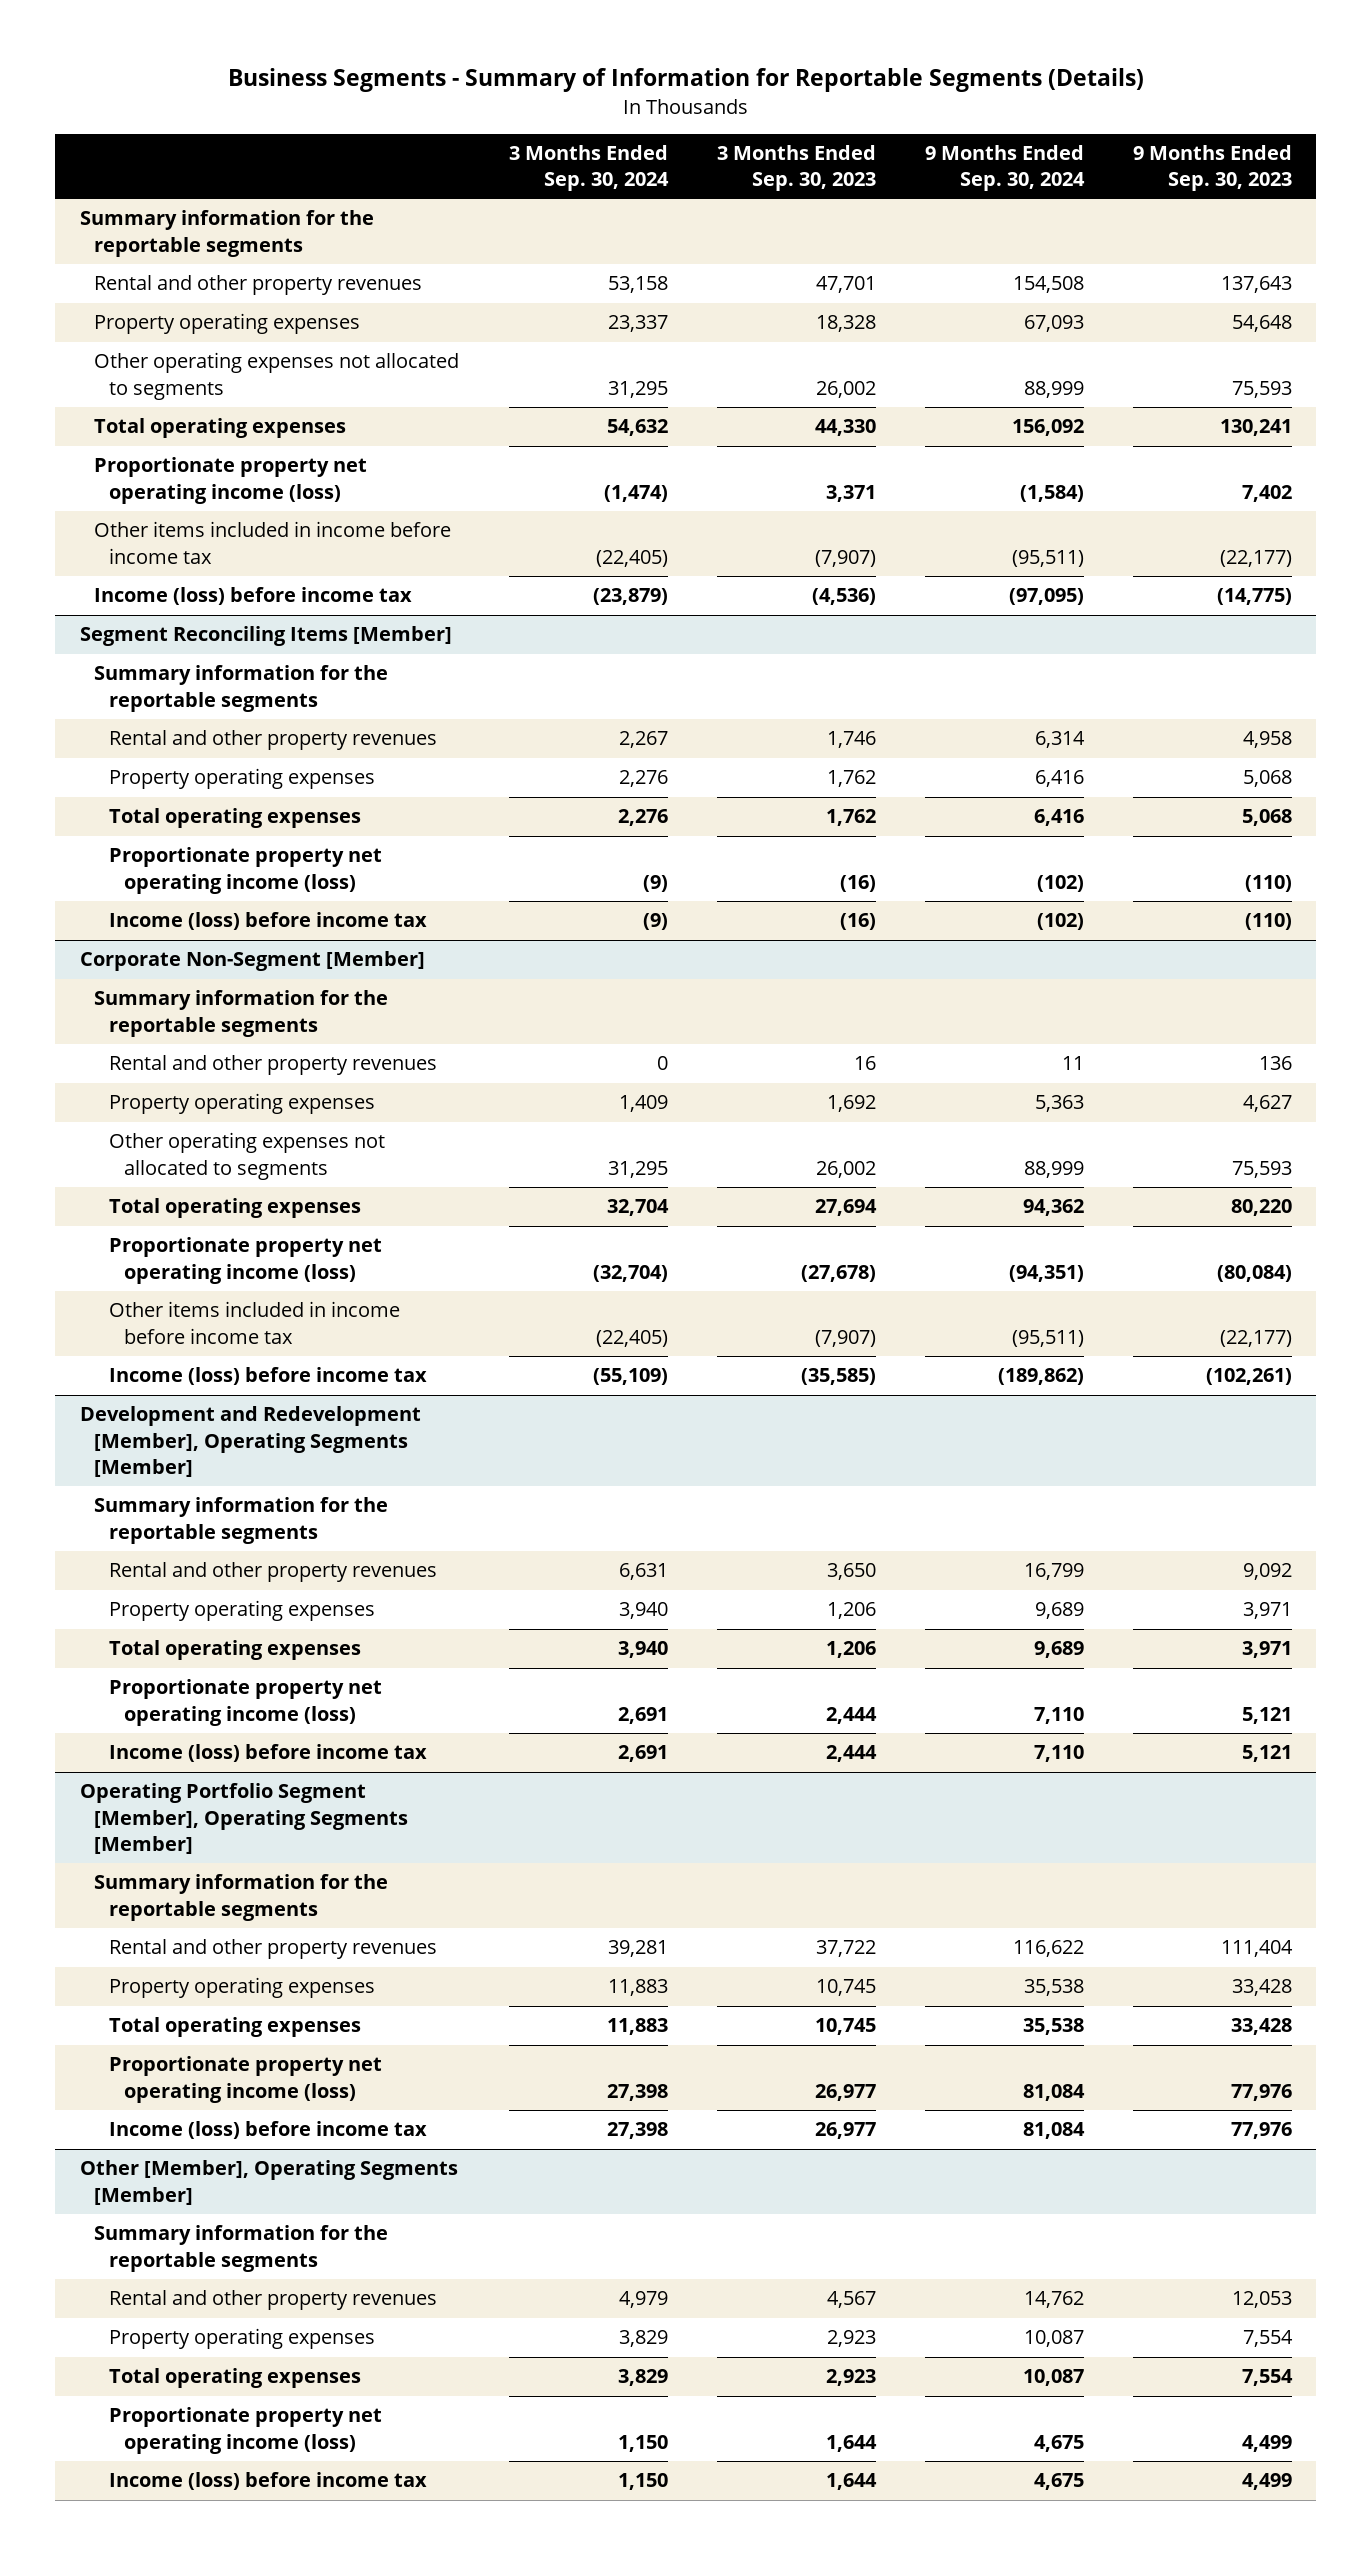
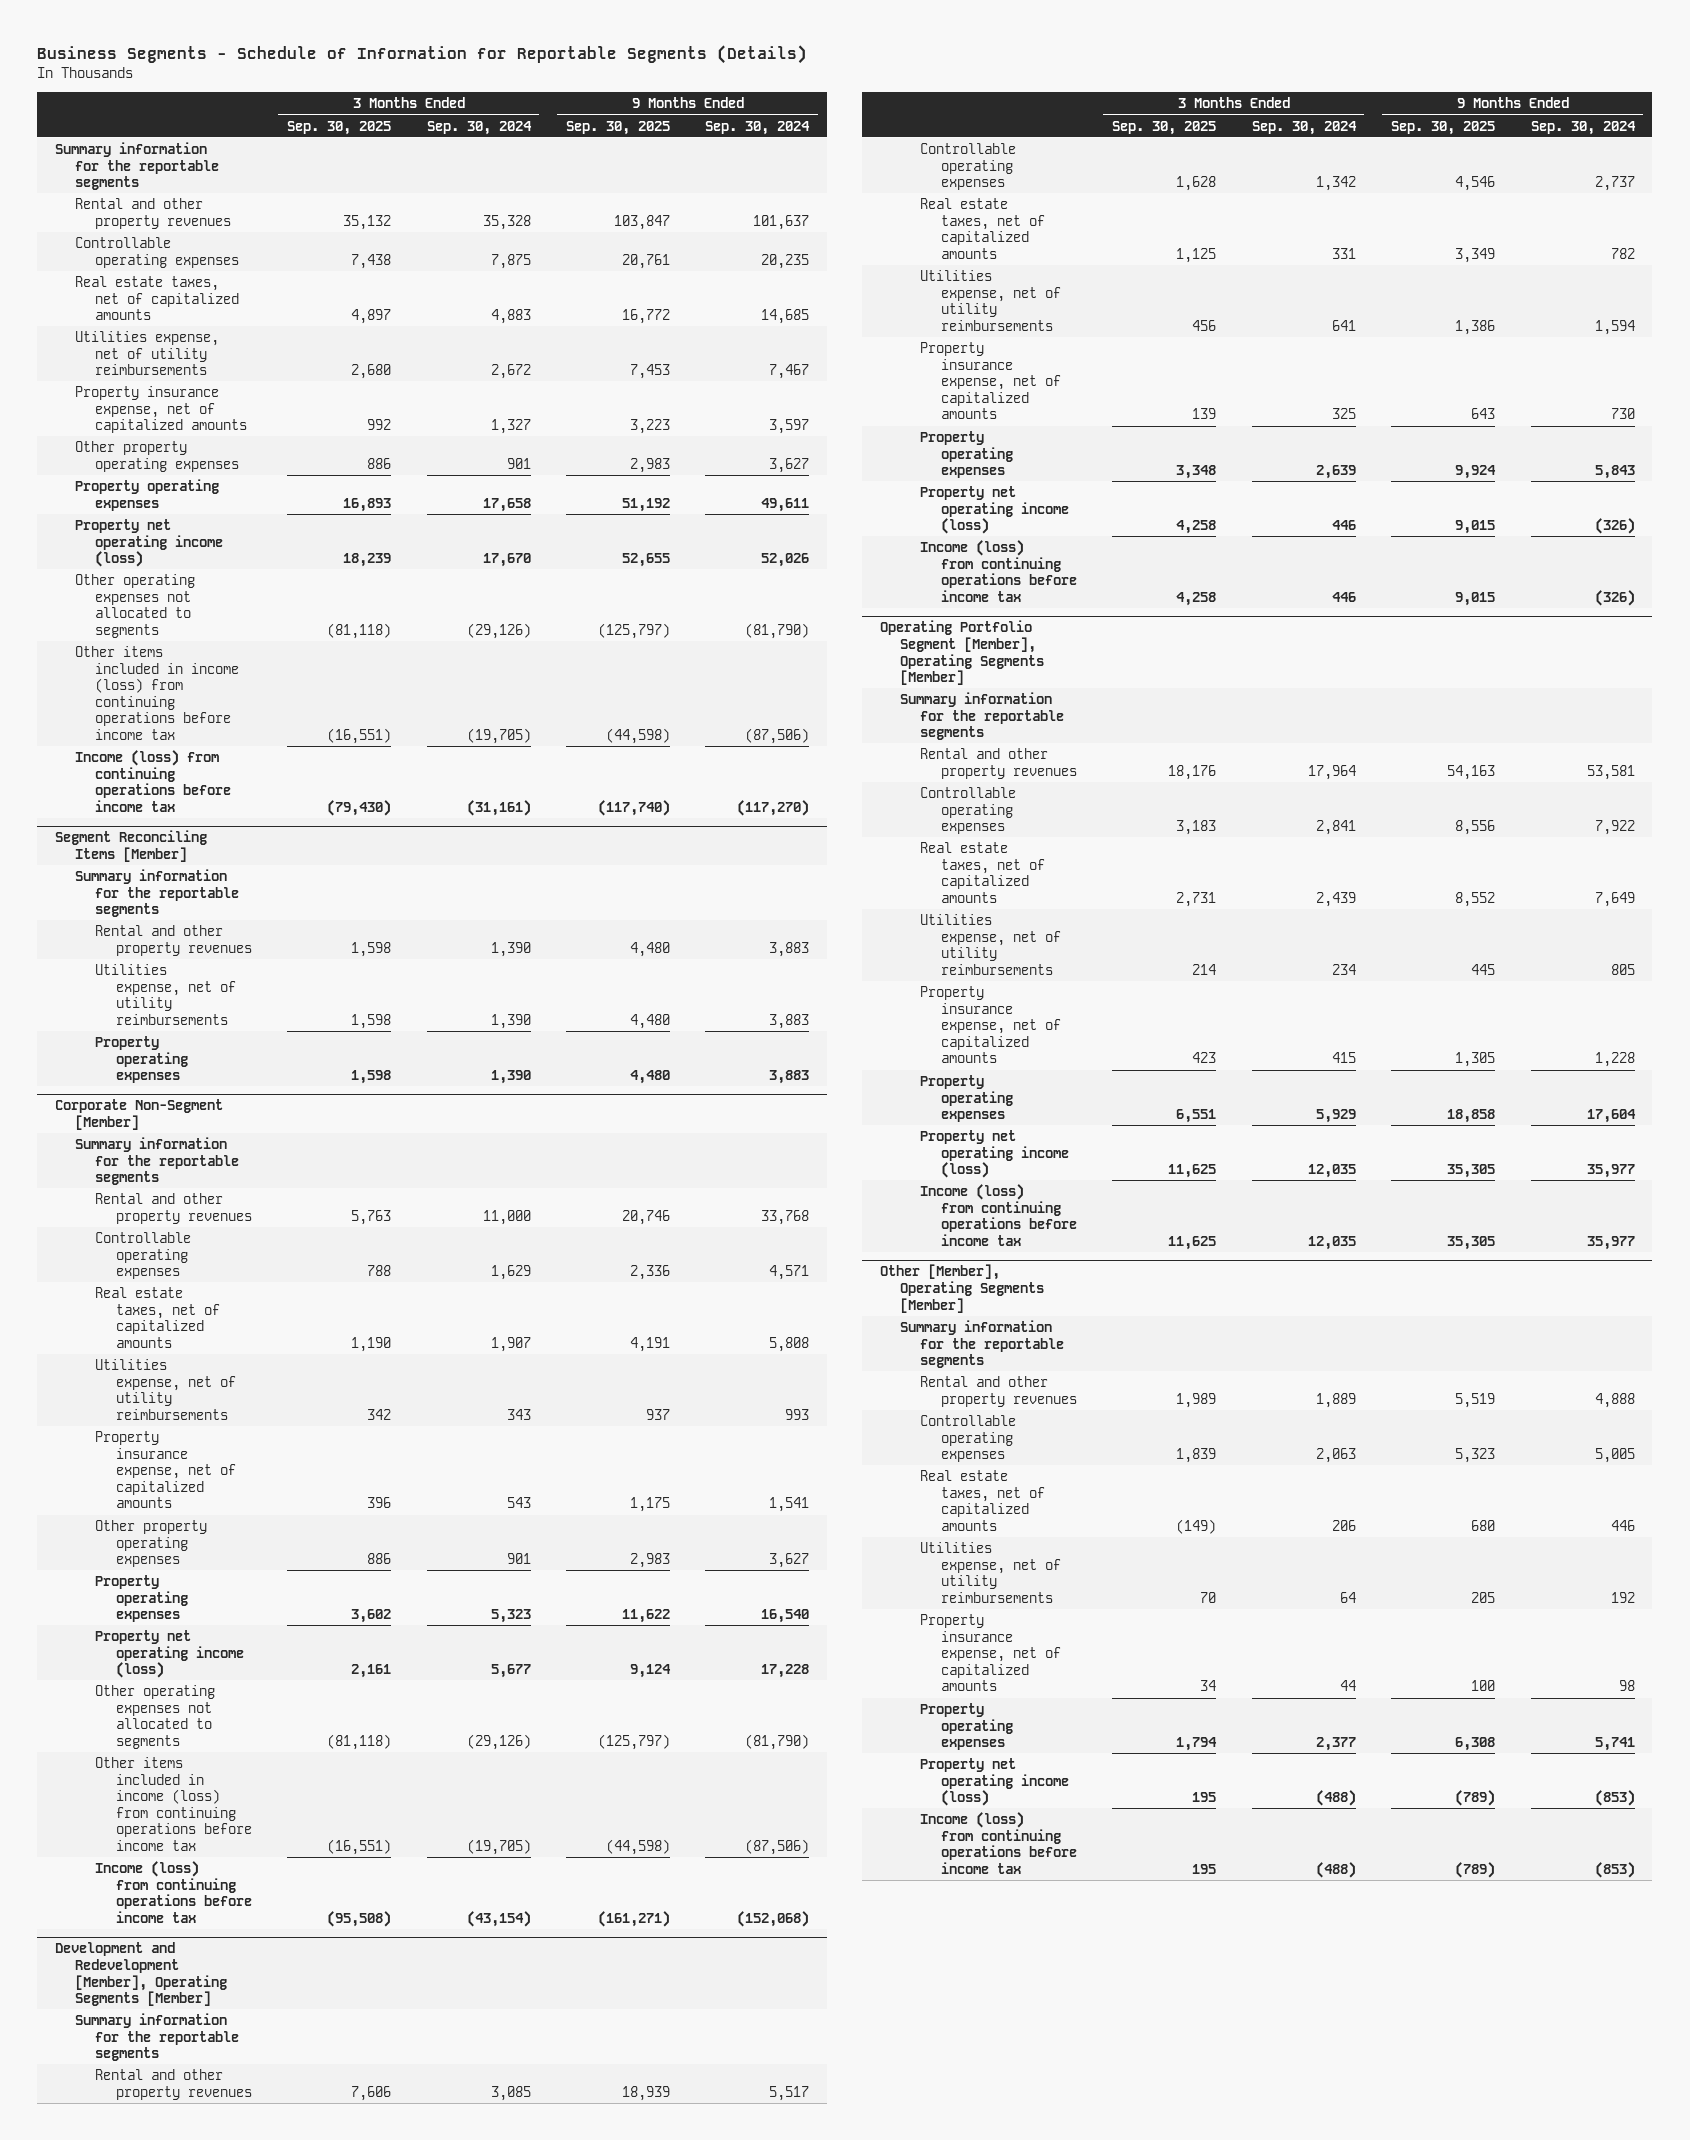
- Business Segments - Summary of Information for Reportable Segments (Details)
+ Business Segments - Schedule of Information for Reportable Segments (Details)
- | 3 Months Ended Sep. 30, 2024 | 3 Months Ended Sep. 30, 2023 | 9 Months Ended Sep. 30, 2024 | 9 Months Ended Sep. 30, 2023
+ | 3 Months Ended Sep. 30, 2025 | 3 Months Ended Sep. 30, 2024 | 9 Months Ended Sep. 30, 2025 | 9 Months Ended Sep. 30, 2024
- Rental and other property revenues | 53,158 | 47,701 | 154,508 | 137,643
- Property operating expenses | 23,337 | 18,328 | 67,093 | 54,648
- Other operating expenses not allocated to segments | 31,295 | 26,002 | 88,999 | 75,593
- Total operating expenses | 54,632 | 44,330 | 156,092 | 130,241
- Proportionate property net operating income (loss) | (1,474) | 3,371 | (1,584) | 7,402
- Other items included in income before income tax | (22,405) | (7,907) | (95,511) | (22,177)
- Income (loss) before income tax | (23,879) | (4,536) | (97,095) | (14,775)
+ Rental and other property revenues | 35,132 | 35,328 | 103,847 | 101,637
+ Controllable operating expenses | 7,438 | 7,875 | 20,761 | 20,235
+ Real estate taxes, net of capitalized amounts | 4,897 | 4,883 | 16,772 | 14,685
+ Utilities expense, net of utility reimbursements | 2,680 | 2,672 | 7,453 | 7,467
+ Property insurance expense, net of capitalized amounts | 992 | 1,327 | 3,223 | 3,597
+ Other property operating expenses | 886 | 901 | 2,983 | 3,627
+ Property operating expenses | 16,893 | 17,658 | 51,192 | 49,611
+ Property net operating income (loss) | 18,239 | 17,670 | 52,655 | 52,026
+ Other operating expenses not allocated to segments | (81,118) | (29,126) | (125,797) | (81,790)
+ Other items included in income (loss) from continuing operations before income tax | (16,551) | (19,705) | (44,598) | (87,506)
+ Income (loss) from continuing operations before income tax | (79,430) | (31,161) | (117,740) | (117,270)
@ Segment Reconciling Items [Member]
- Rental and other property revenues | 2,267 | 1,746 | 6,314 | 4,958
- Property operating expenses | 2,276 | 1,762 | 6,416 | 5,068
- Total operating expenses | 2,276 | 1,762 | 6,416 | 5,068
- Proportionate property net operating income (loss) | (9) | (16) | (102) | (110)
- Income (loss) before income tax | (9) | (16) | (102) | (110)
+ Rental and other property revenues | 1,598 | 1,390 | 4,480 | 3,883
+ Utilities expense, net of utility reimbursements | 1,598 | 1,390 | 4,480 | 3,883
+ Property operating expenses | 1,598 | 1,390 | 4,480 | 3,883
@ Corporate Non-Segment [Member]
- Rental and other property revenues | 0 | 16 | 11 | 136
- Property operating expenses | 1,409 | 1,692 | 5,363 | 4,627
- Other operating expenses not allocated to segments | 31,295 | 26,002 | 88,999 | 75,593
- Total operating expenses | 32,704 | 27,694 | 94,362 | 80,220
- Proportionate property net operating income (loss) | (32,704) | (27,678) | (94,351) | (80,084)
- Other items included in income before income tax | (22,405) | (7,907) | (95,511) | (22,177)
- Income (loss) before income tax | (55,109) | (35,585) | (189,862) | (102,261)
+ Rental and other property revenues | 5,763 | 11,000 | 20,746 | 33,768
+ Controllable operating expenses | 788 | 1,629 | 2,336 | 4,571
+ Real estate taxes, net of capitalized amounts | 1,190 | 1,907 | 4,191 | 5,808
+ Utilities expense, net of utility reimbursements | 342 | 343 | 937 | 993
+ Property insurance expense, net of capitalized amounts | 396 | 543 | 1,175 | 1,541
+ Other property operating expenses | 886 | 901 | 2,983 | 3,627
+ Property operating expenses | 3,602 | 5,323 | 11,622 | 16,540
+ Property net operating income (loss) | 2,161 | 5,677 | 9,124 | 17,228
+ Other operating expenses not allocated to segments | (81,118) | (29,126) | (125,797) | (81,790)
+ Other items included in income (loss) from continuing operations before income tax | (16,551) | (19,705) | (44,598) | (87,506)
+ Income (loss) from continuing operations before income tax | (95,508) | (43,154) | (161,271) | (152,068)
@ Development and Redevelopment [Member], Operating Segments [Member]
- Rental and other property revenues | 6,631 | 3,650 | 16,799 | 9,092
- Property operating expenses | 3,940 | 1,206 | 9,689 | 3,971
- Total operating expenses | 3,940 | 1,206 | 9,689 | 3,971
- Proportionate property net operating income (loss) | 2,691 | 2,444 | 7,110 | 5,121
- Income (loss) before income tax | 2,691 | 2,444 | 7,110 | 5,121
+ Rental and other property revenues | 7,606 | 3,085 | 18,939 | 5,517
+ Controllable operating expenses | 1,628 | 1,342 | 4,546 | 2,737
+ Real estate taxes, net of capitalized amounts | 1,125 | 331 | 3,349 | 782
+ Utilities expense, net of utility reimbursements | 456 | 641 | 1,386 | 1,594
+ Property insurance expense, net of capitalized amounts | 139 | 325 | 643 | 730
+ Property operating expenses | 3,348 | 2,639 | 9,924 | 5,843
+ Property net operating income (loss) | 4,258 | 446 | 9,015 | (326)
+ Income (loss) from continuing operations before income tax | 4,258 | 446 | 9,015 | (326)
@ Operating Portfolio Segment [Member], Operating Segments [Member]
- Rental and other property revenues | 39,281 | 37,722 | 116,622 | 111,404
- Property operating expenses | 11,883 | 10,745 | 35,538 | 33,428
- Total operating expenses | 11,883 | 10,745 | 35,538 | 33,428
- Proportionate property net operating income (loss) | 27,398 | 26,977 | 81,084 | 77,976
- Income (loss) before income tax | 27,398 | 26,977 | 81,084 | 77,976
+ Rental and other property revenues | 18,176 | 17,964 | 54,163 | 53,581
+ Controllable operating expenses | 3,183 | 2,841 | 8,556 | 7,922
+ Real estate taxes, net of capitalized amounts | 2,731 | 2,439 | 8,552 | 7,649
+ Utilities expense, net of utility reimbursements | 214 | 234 | 445 | 805
+ Property insurance expense, net of capitalized amounts | 423 | 415 | 1,305 | 1,228
+ Property operating expenses | 6,551 | 5,929 | 18,858 | 17,604
+ Property net operating income (loss) | 11,625 | 12,035 | 35,305 | 35,977
+ Income (loss) from continuing operations before income tax | 11,625 | 12,035 | 35,305 | 35,977
@ Other [Member], Operating Segments [Member]
- Rental and other property revenues | 4,979 | 4,567 | 14,762 | 12,053
- Property operating expenses | 3,829 | 2,923 | 10,087 | 7,554
- Total operating expenses | 3,829 | 2,923 | 10,087 | 7,554
- Proportionate property net operating income (loss) | 1,150 | 1,644 | 4,675 | 4,499
- Income (loss) before income tax | 1,150 | 1,644 | 4,675 | 4,499
+ Rental and other property revenues | 1,989 | 1,889 | 5,519 | 4,888
+ Controllable operating expenses | 1,839 | 2,063 | 5,323 | 5,005
+ Real estate taxes, net of capitalized amounts | (149) | 206 | 680 | 446
+ Utilities expense, net of utility reimbursements | 70 | 64 | 205 | 192
+ Property insurance expense, net of capitalized amounts | 34 | 44 | 100 | 98
+ Property operating expenses | 1,794 | 2,377 | 6,308 | 5,741
+ Property net operating income (loss) | 195 | (488) | (789) | (853)
+ Income (loss) from continuing operations before income tax | 195 | (488) | (789) | (853)

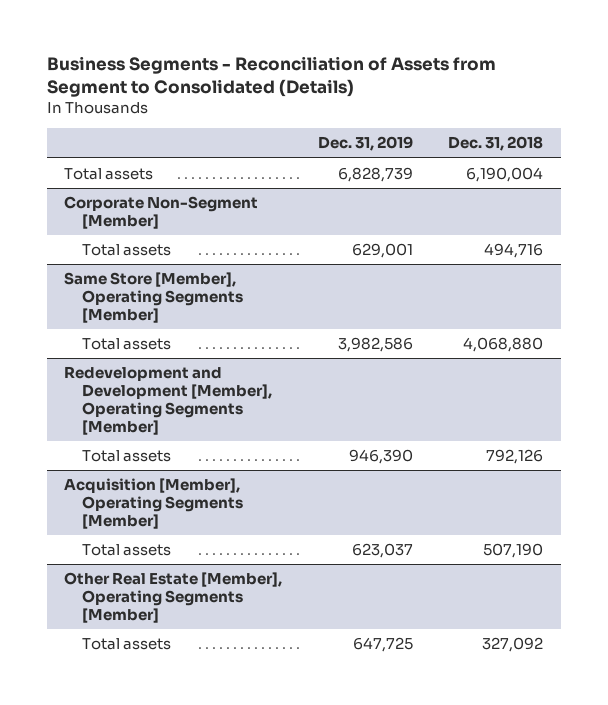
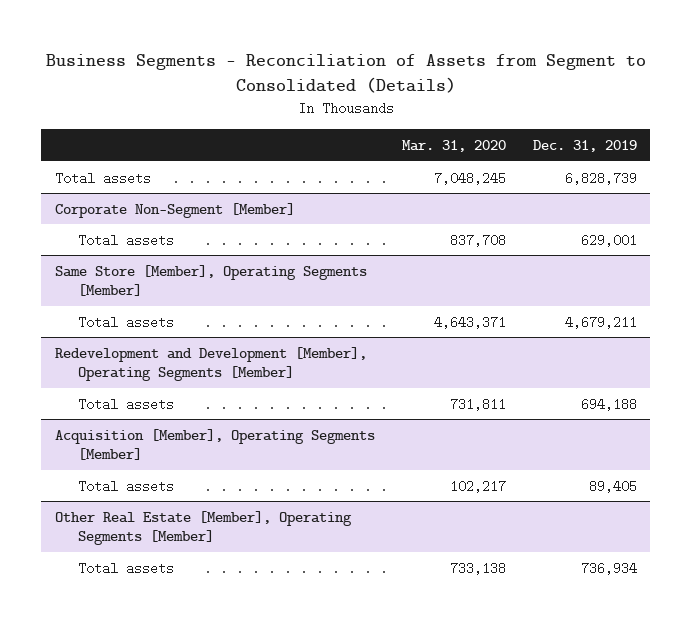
- | Dec. 31, 2019 | Dec. 31, 2018
+ | Mar. 31, 2020 | Dec. 31, 2019
@ Same Store [Member], Operating Segments [Member]
- Total assets | 3,982,586 | 4,068,880
+ Total assets | 4,643,371 | 4,679,211
@ Redevelopment and Development [Member], Operating Segments [Member]
- Total assets | 946,390 | 792,126
+ Total assets | 731,811 | 694,188
@ Acquisition [Member], Operating Segments [Member]
- Total assets | 623,037 | 507,190
+ Total assets | 102,217 | 89,405
@ Other Real Estate [Member], Operating Segments [Member]
- Total assets | 647,725 | 327,092
+ Total assets | 733,138 | 736,934

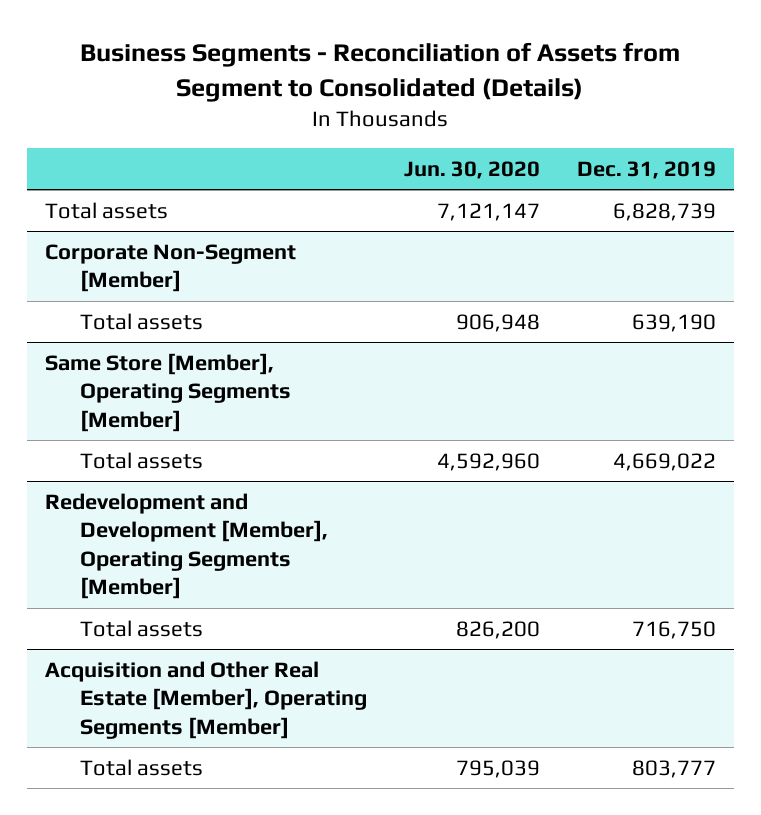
- | Mar. 31, 2020 | Dec. 31, 2019
+ | Jun. 30, 2020 | Dec. 31, 2019
@ Corporate Non-Segment [Member]
- Total assets | 837,708 | 629,001
+ Total assets | 906,948 | 639,190
@ Same Store [Member], Operating Segments [Member]
- Total assets | 4,643,371 | 4,679,211
+ Total assets | 4,592,960 | 4,669,022
@ Redevelopment and Development [Member], Operating Segments [Member]
- Total assets | 731,811 | 694,188
- Acquisition [Member], Operating Segments [Member]
- Total assets | 102,217 | 89,405
- Other Real Estate [Member], Operating Segments [Member]
- Total assets | 733,138 | 736,934
@ Redevelopment and Development [Member], Operating Segments [Member]
+ Total assets | 826,200 | 716,750
+ Acquisition and Other Real Estate [Member], Operating Segments [Member]
+ Total assets | 795,039 | 803,777

